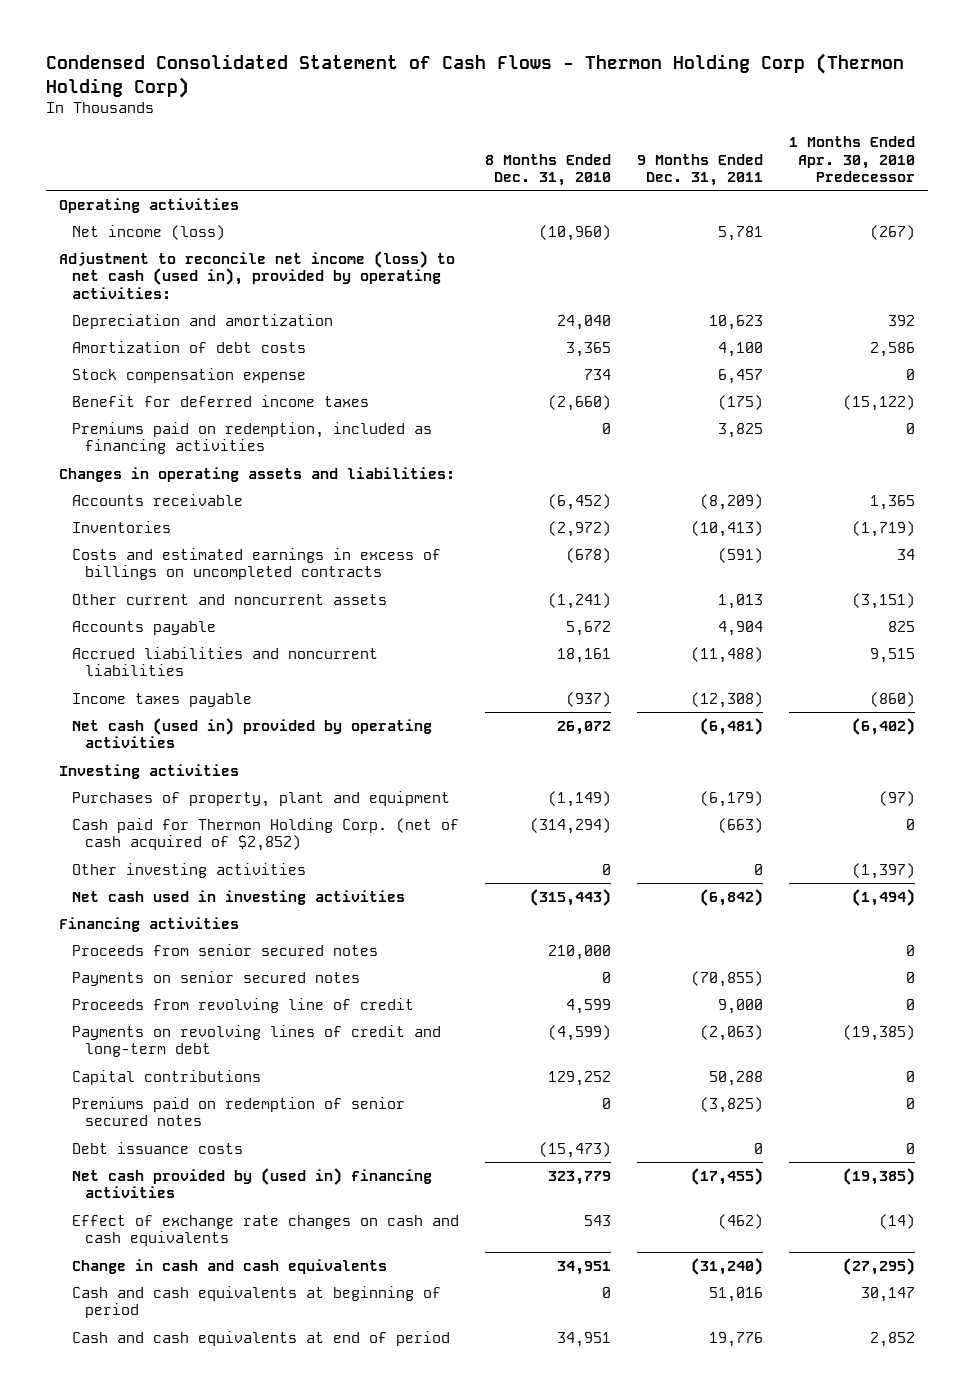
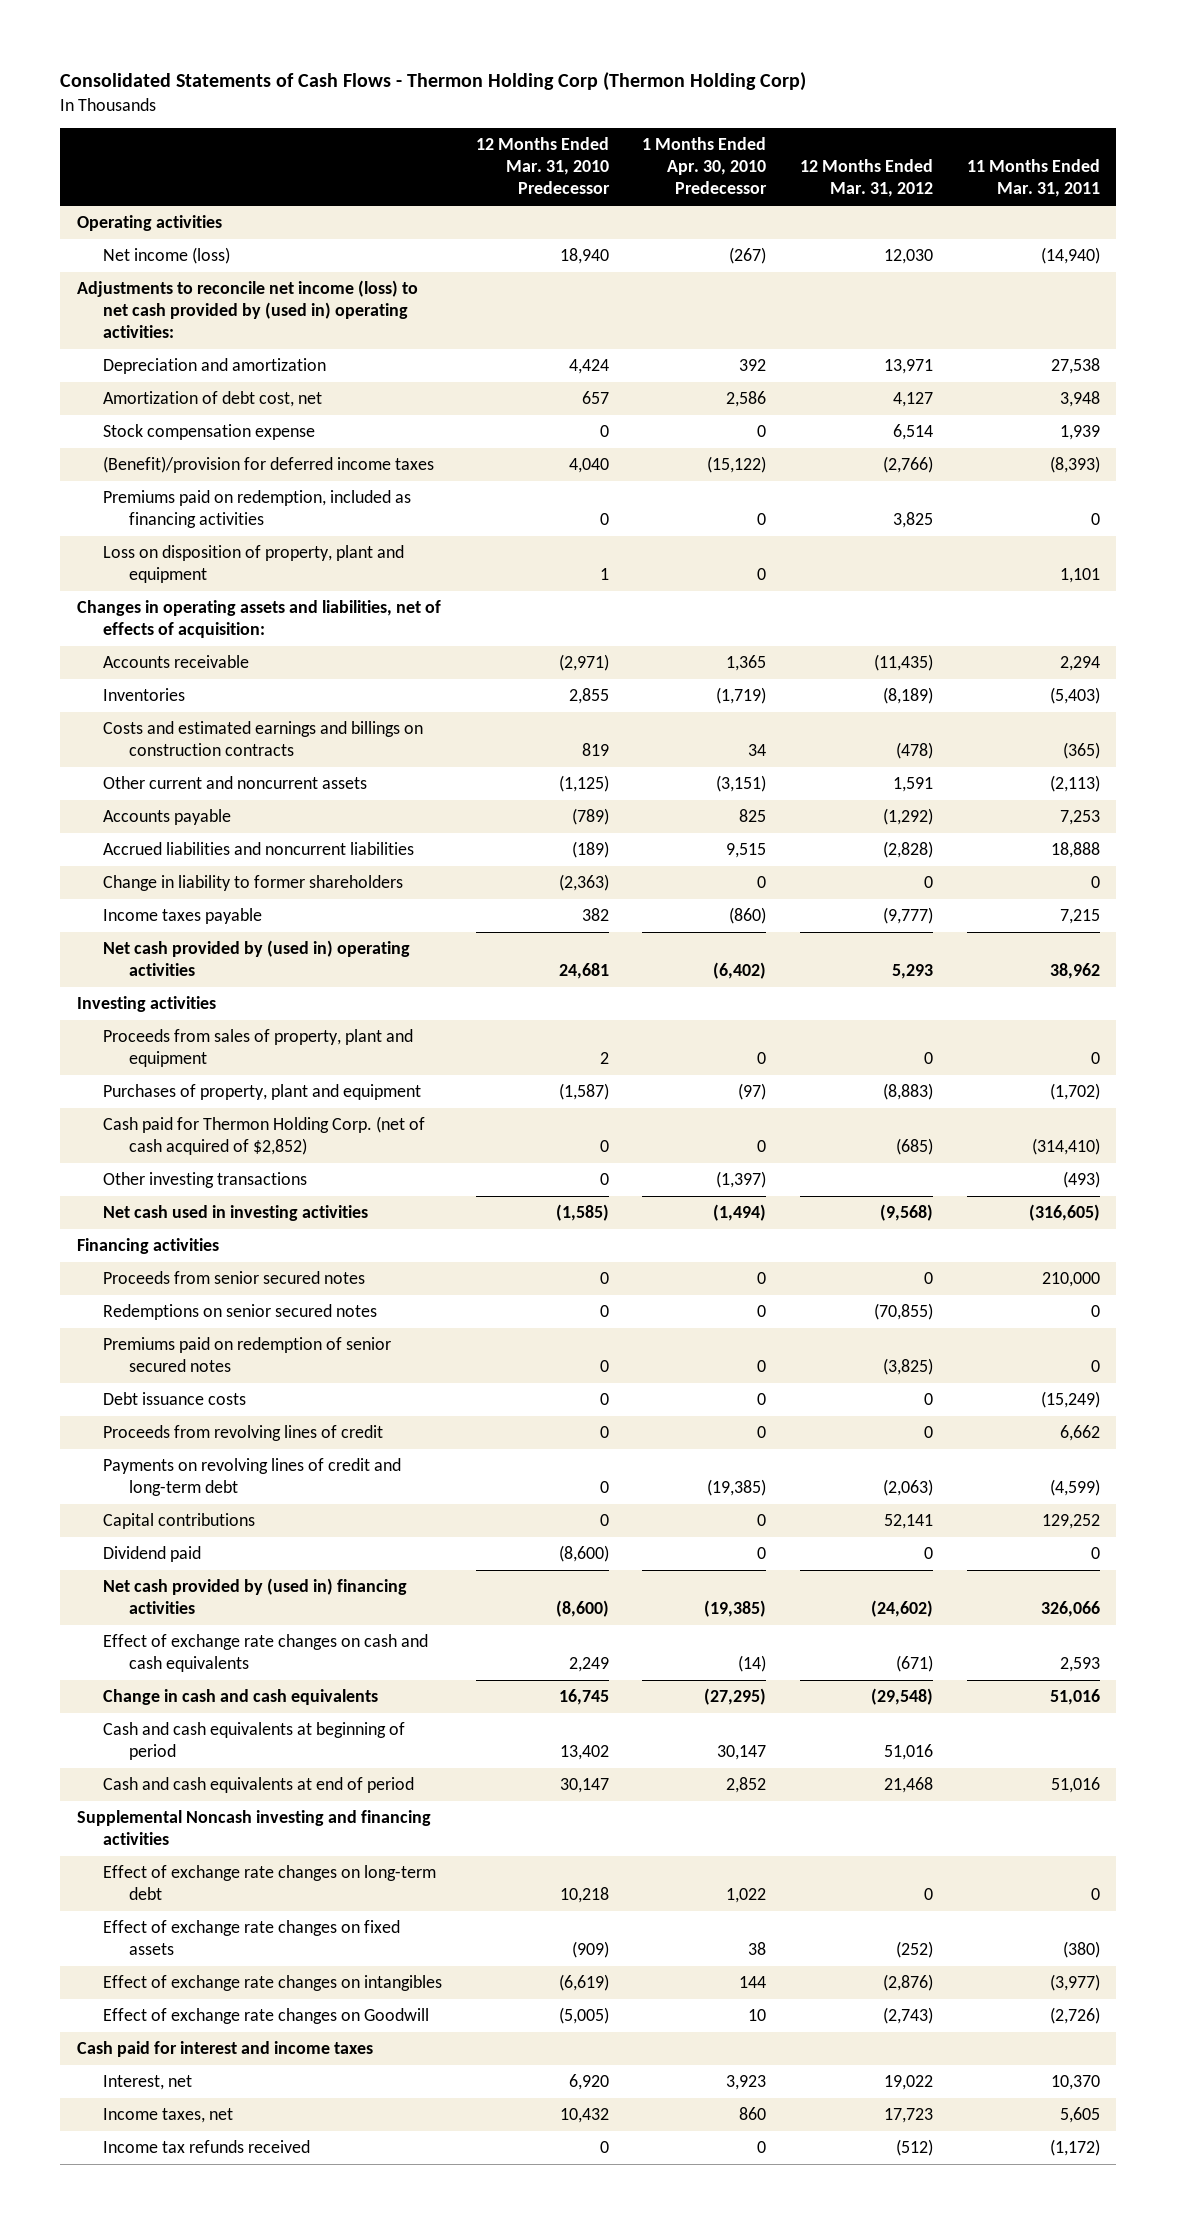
- Condensed Consolidated Statement of Cash Flows - Thermon Holding Corp (Thermon Holding Corp)
+ Consolidated Statements of Cash Flows - Thermon Holding Corp (Thermon Holding Corp)
- | 8 Months Ended Dec. 31, 2010 | 9 Months Ended Dec. 31, 2011 | 1 Months Ended Apr. 30, 2010 Predecessor
+ | 12 Months Ended Mar. 31, 2010 Predecessor | 1 Months Ended Apr. 30, 2010 Predecessor | 12 Months Ended Mar. 31, 2012 | 11 Months Ended Mar. 31, 2011
- Adjustment to reconcile net income (loss) to net cash (used in), provided by operating activities:
+ Adjustments to reconcile net income (loss) to net cash provided by (used in) operating activities:
- Amortization of debt costs | 3,365 | 4,100 | 2,586
+ Amortization of debt cost, net | 657 | 2,586 | 4,127 | 3,948
- Benefit for deferred income taxes | (2,660) | (175) | (15,122)
+ (Benefit)/provision for deferred income taxes | 4,040 | (15,122) | (2,766) | (8,393)
- Changes in operating assets and liabilities:
+ Loss on disposition of property, plant and equipment | 1 | 0 | | 1,101
+ Changes in operating assets and liabilities, net of effects of acquisition:
- Costs and estimated earnings in excess of billings on uncompleted contracts | (678) | (591) | 34
+ Costs and estimated earnings and billings on construction contracts | 819 | 34 | (478) | (365)
+ Change in liability to former shareholders | (2,363) | 0 | 0 | 0
- Net cash (used in) provided by operating activities | 26,072 | (6,481) | (6,402)
+ Net cash provided by (used in) operating activities | 24,681 | (6,402) | 5,293 | 38,962
+ Proceeds from sales of property, plant and equipment | 2 | 0 | 0 | 0
- Other investing activities | 0 | 0 | (1,397)
+ Other investing transactions | 0 | (1,397) | | (493)
- Payments on senior secured notes | 0 | (70,855) | 0
- Proceeds from revolving line of credit | 4,599 | 9,000 | 0
+ Redemptions on senior secured notes | 0 | 0 | (70,855) | 0
+ Proceeds from revolving lines of credit | 0 | 0 | 0 | 6,662
moved down: Payments on revolving lines of credit and long-term debt | 0 | (19,385) | (2,063) | (4,599)
moved down: Capital contributions | 0 | 0 | 52,141 | 129,252
+ Dividend paid | (8,600) | 0 | 0 | 0
+ Supplemental Noncash investing and financing activities
+ Effect of exchange rate changes on long-term debt | 10,218 | 1,022 | 0 | 0
+ Effect of exchange rate changes on fixed assets | (909) | 38 | (252) | (380)
+ Effect of exchange rate changes on intangibles | (6,619) | 144 | (2,876) | (3,977)
+ Effect of exchange rate changes on Goodwill | (5,005) | 10 | (2,743) | (2,726)
+ Cash paid for interest and income taxes
+ Interest, net | 6,920 | 3,923 | 19,022 | 10,370
+ Income taxes, net | 10,432 | 860 | 17,723 | 5,605
+ Income tax refunds received | 0 | 0 | (512) | (1,172)

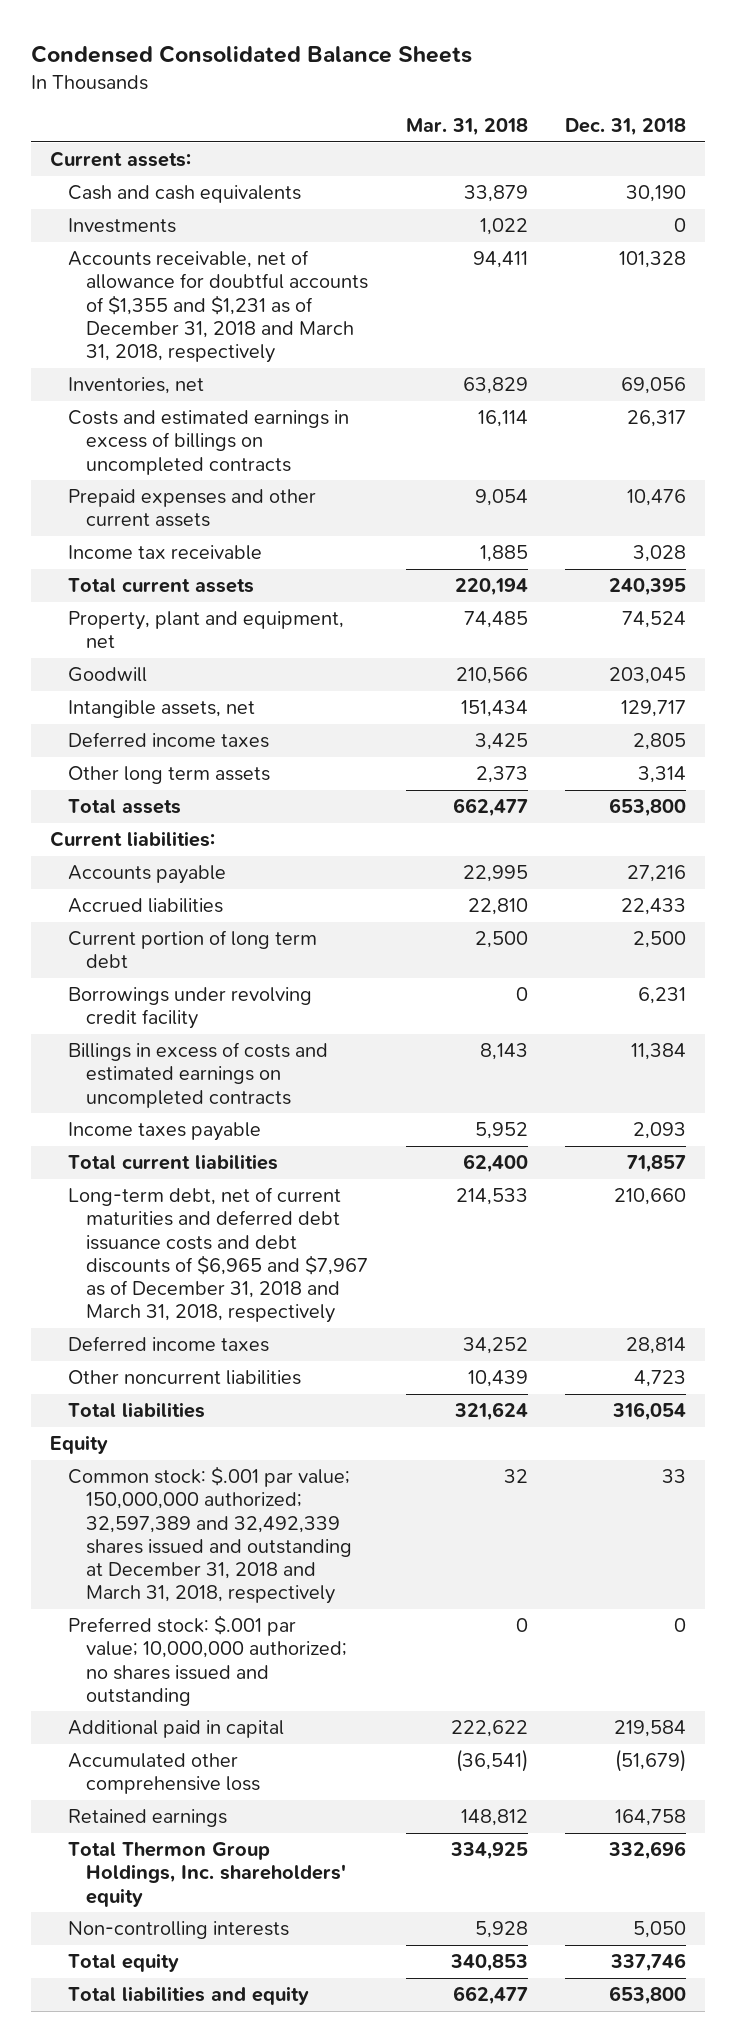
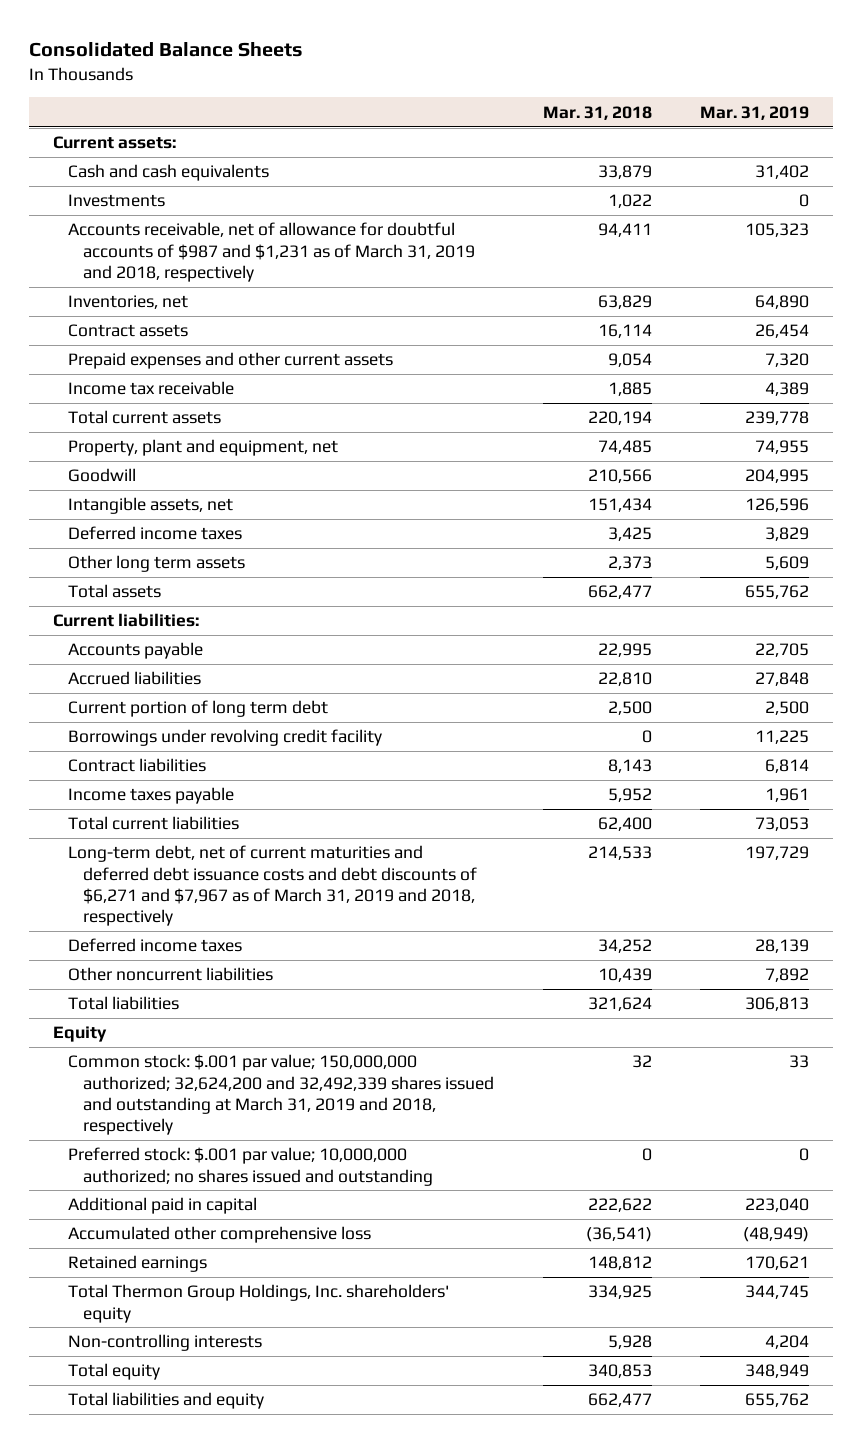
- Condensed Consolidated Balance Sheets
+ Consolidated Balance Sheets
- | Mar. 31, 2018 | Dec. 31, 2018
+ | Mar. 31, 2018 | Mar. 31, 2019
- Accounts receivable, net of allowance for doubtful accounts of $1,355 and $1,231 as of December 31, 2018 and March 31, 2018, respectively | 94,411 | 101,328
+ Accounts receivable, net of allowance for doubtful accounts of $987 and $1,231 as of March 31, 2019 and 2018, respectively | 94,411 | 105,323
- Costs and estimated earnings in excess of billings on uncompleted contracts | 16,114 | 26,317
+ Contract assets | 16,114 | 26,454
- Billings in excess of costs and estimated earnings on uncompleted contracts | 8,143 | 11,384
+ Contract liabilities | 8,143 | 6,814
- Long-term debt, net of current maturities and deferred debt issuance costs and debt discounts of $6,965 and $7,967 as of December 31, 2018 and March 31, 2018, respectively | 214,533 | 210,660
+ Long-term debt, net of current maturities and deferred debt issuance costs and debt discounts of $6,271 and $7,967 as of March 31, 2019 and 2018, respectively | 214,533 | 197,729
- Common stock: $.001 par value; 150,000,000 authorized; 32,597,389 and 32,492,339 shares issued and outstanding at December 31, 2018 and March 31, 2018, respectively | 32 | 33
+ Common stock: $.001 par value; 150,000,000 authorized; 32,624,200 and 32,492,339 shares issued and outstanding at March 31, 2019 and 2018, respectively | 32 | 33

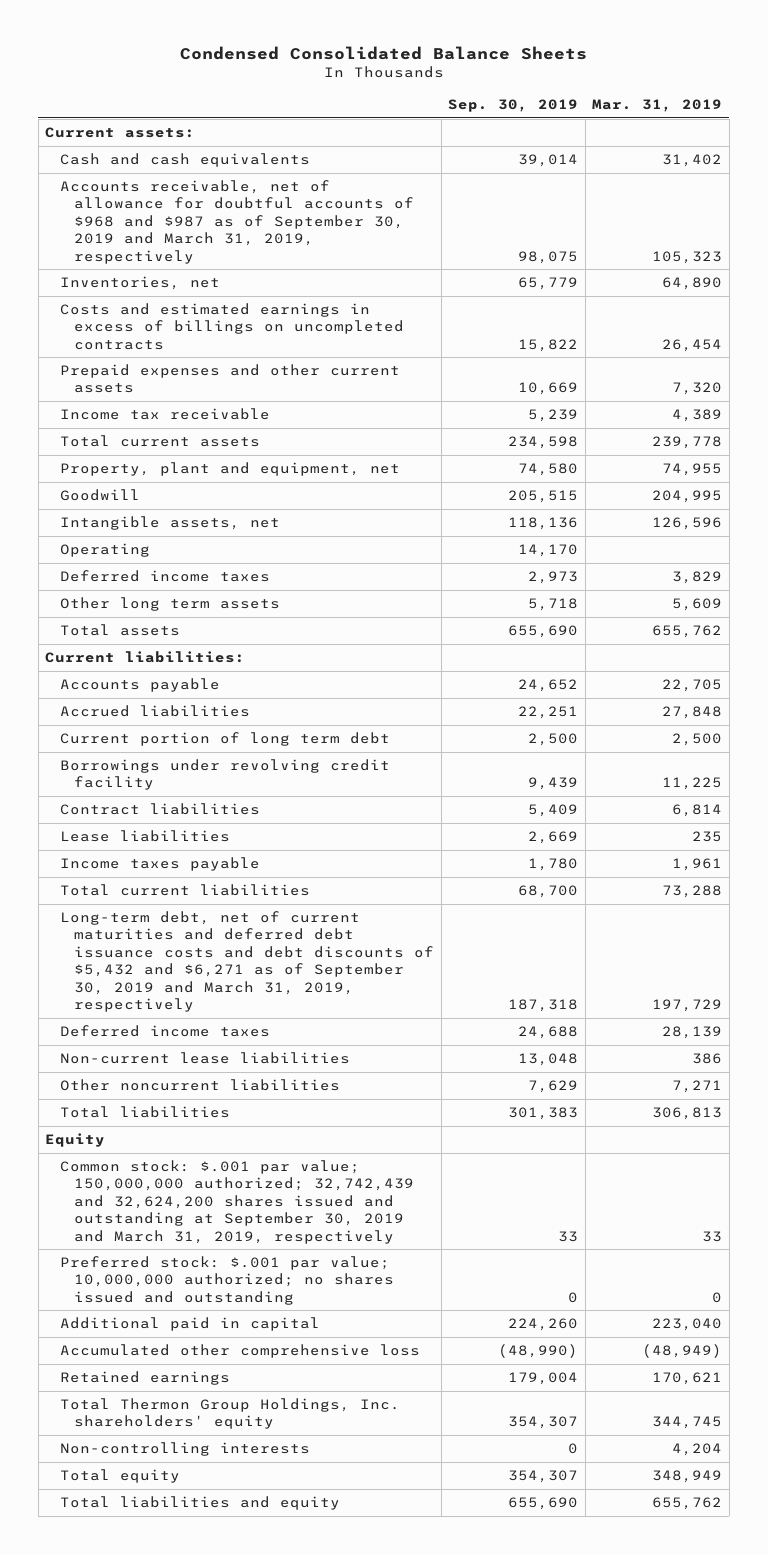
- Consolidated Balance Sheets
+ Condensed Consolidated Balance Sheets
- | Mar. 31, 2018 | Mar. 31, 2019
+ | Sep. 30, 2019 | Mar. 31, 2019
- Investments | 1,022 | 0
- Accounts receivable, net of allowance for doubtful accounts of $987 and $1,231 as of March 31, 2019 and 2018, respectively | 94,411 | 105,323
+ Accounts receivable, net of allowance for doubtful accounts of $968 and $987 as of September 30, 2019 and March 31, 2019, respectively | 98,075 | 105,323
- Contract assets | 16,114 | 26,454
+ Costs and estimated earnings in excess of billings on uncompleted contracts | 15,822 | 26,454
+ Operating | 14,170 |
+ Lease liabilities | 2,669 | 235
- Total current liabilities | 62,400 | 73,053
- Long-term debt, net of current maturities and deferred debt issuance costs and debt discounts of $6,271 and $7,967 as of March 31, 2019 and 2018, respectively | 214,533 | 197,729
+ Total current liabilities | 68,700 | 73,288
+ Long-term debt, net of current maturities and deferred debt issuance costs and debt discounts of $5,432 and $6,271 as of September 30, 2019 and March 31, 2019, respectively | 187,318 | 197,729
- Other noncurrent liabilities | 10,439 | 7,892
+ Non-current lease liabilities | 13,048 | 386
+ Other noncurrent liabilities | 7,629 | 7,271
- Common stock: $.001 par value; 150,000,000 authorized; 32,624,200 and 32,492,339 shares issued and outstanding at March 31, 2019 and 2018, respectively | 32 | 33
+ Common stock: $.001 par value; 150,000,000 authorized; 32,742,439 and 32,624,200 shares issued and outstanding at September 30, 2019 and March 31, 2019, respectively | 33 | 33

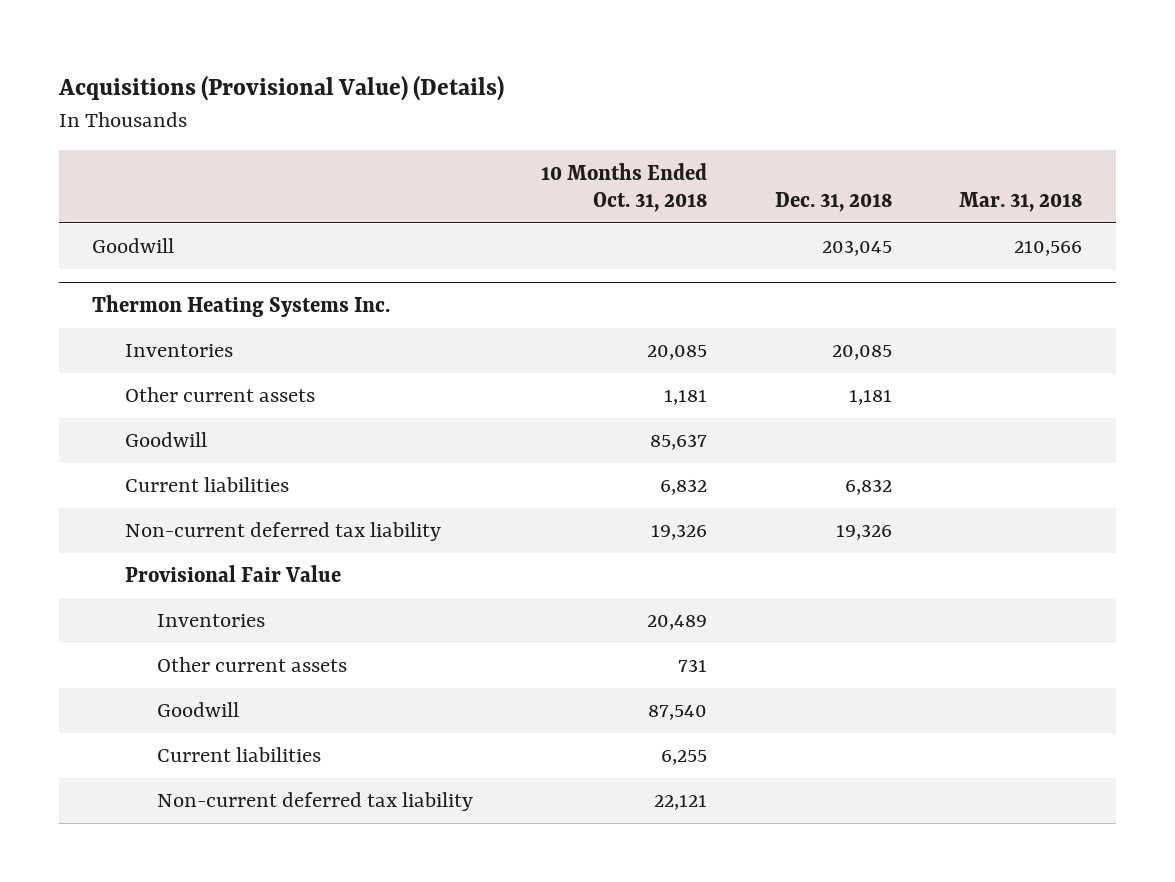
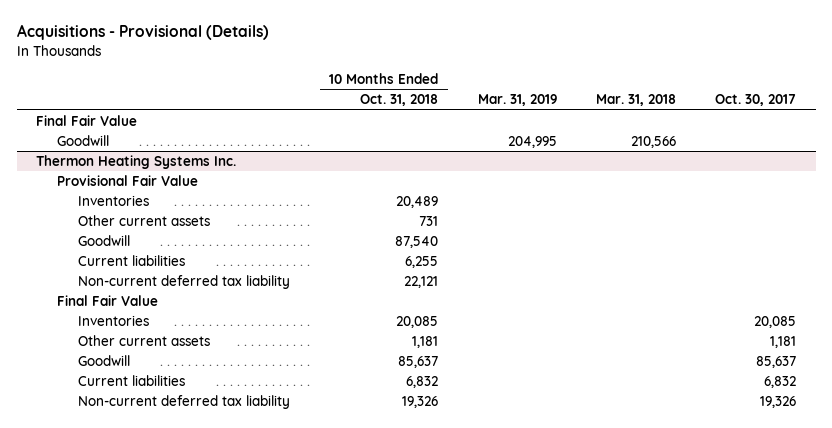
- Acquisitions (Provisional Value) (Details)
+ Acquisitions - Provisional (Details)
- | 10 Months Ended Oct. 31, 2018 | Dec. 31, 2018 | Mar. 31, 2018
+ | 10 Months Ended Oct. 31, 2018 | Mar. 31, 2019 | Mar. 31, 2018 | Oct. 30, 2017
+ Final Fair Value
@ Thermon Heating Systems Inc.
+ Final Fair Value
moved down: Inventories | 20,085 | | | 20,085
moved down: Other current assets | 1,181 | | | 1,181
moved down: Goodwill | 85,637 | | | 85,637
moved down: Current liabilities | 6,832 | | | 6,832
moved down: Non-current deferred tax liability | 19,326 | | | 19,326

